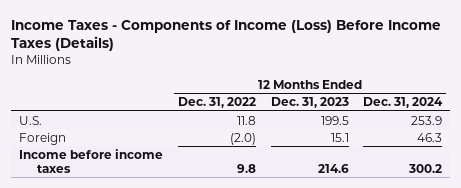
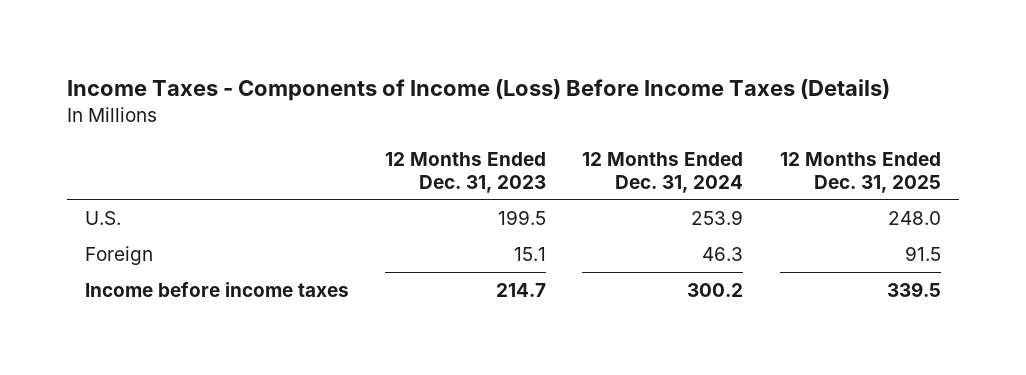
- | 12 Months Ended Dec. 31, 2022 | 12 Months Ended Dec. 31, 2023 | 12 Months Ended Dec. 31, 2024
+ | 12 Months Ended Dec. 31, 2023 | 12 Months Ended Dec. 31, 2024 | 12 Months Ended Dec. 31, 2025
- Income before income taxes | 9.8 | 214.6 | 300.2
+ Income before income taxes | 214.7 | 300.2 | 339.5

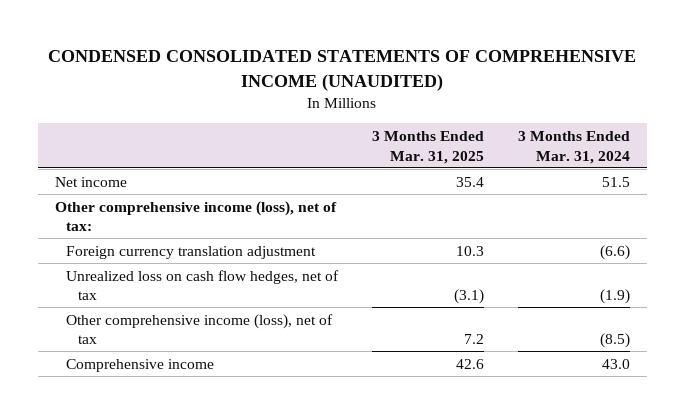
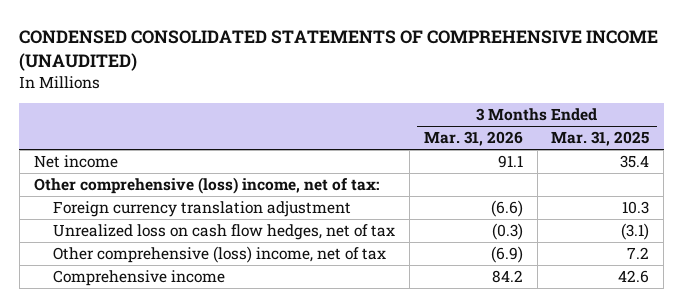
- | 3 Months Ended Mar. 31, 2025 | 3 Months Ended Mar. 31, 2024
+ | 3 Months Ended Mar. 31, 2026 | 3 Months Ended Mar. 31, 2025
- Other comprehensive income (loss), net of tax:
+ Other comprehensive (loss) income, net of tax:
- Other comprehensive income (loss), net of tax | 7.2 | (8.5)
+ Other comprehensive (loss) income, net of tax | (6.9) | 7.2

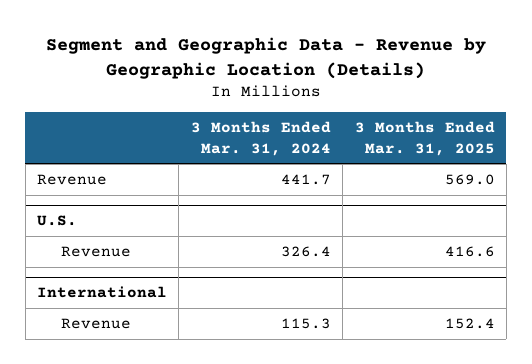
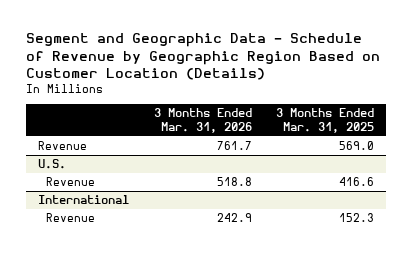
- Segment and Geographic Data - Revenue by Geographic Location (Details)
+ Segment and Geographic Data - Schedule of Revenue by Geographic Region Based on Customer Location (Details)
- | 3 Months Ended Mar. 31, 2024 | 3 Months Ended Mar. 31, 2025
+ | 3 Months Ended Mar. 31, 2026 | 3 Months Ended Mar. 31, 2025
@ International
- Revenue | 115.3 | 152.4
+ Revenue | 242.9 | 152.3

